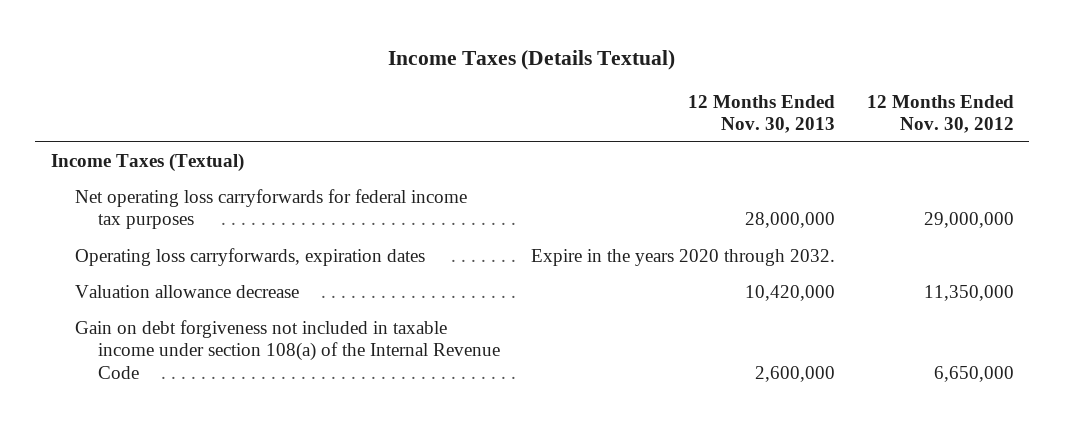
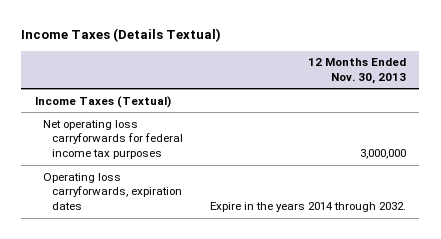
- | 12 Months Ended Nov. 30, 2013 | 12 Months Ended Nov. 30, 2012
+ | 12 Months Ended Nov. 30, 2013
- Net operating loss carryforwards for federal income tax purposes | 28,000,000 | 29,000,000
- Operating loss carryforwards, expiration dates | Expire in the years 2020 through 2032. |
- Valuation allowance decrease | 10,420,000 | 11,350,000
- Gain on debt forgiveness not included in taxable income under section 108(a) of the Internal Revenue Code | 2,600,000 | 6,650,000
+ Net operating loss carryforwards for federal income tax purposes | 3,000,000
+ Operating loss carryforwards, expiration dates | Expire in the years 2014 through 2032.

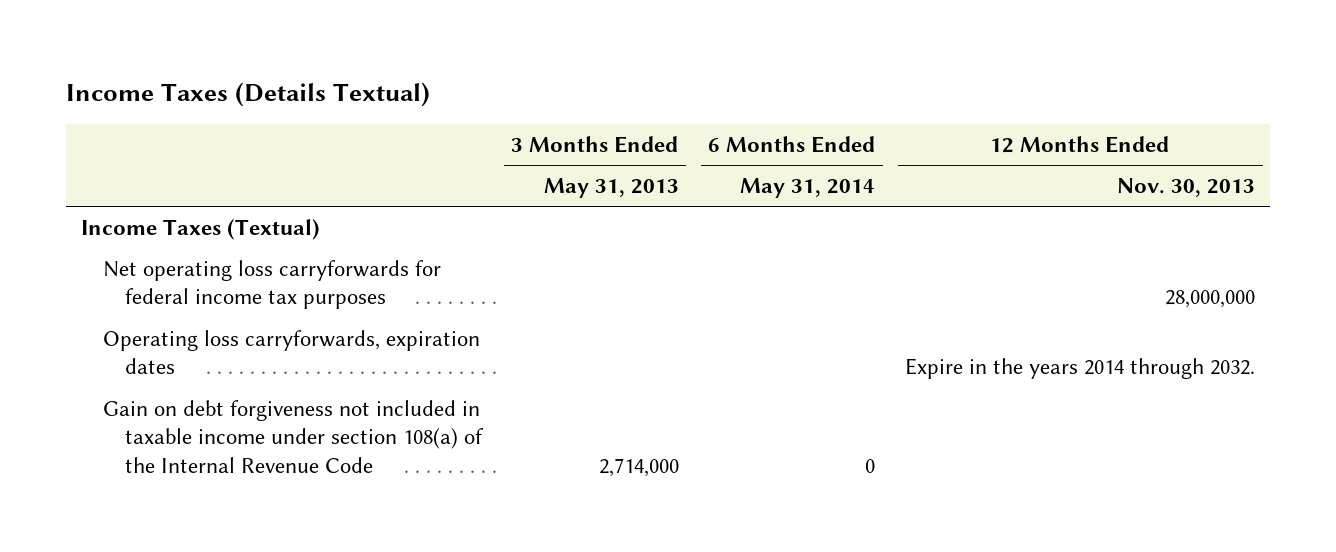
- | 12 Months Ended Nov. 30, 2013
+ | 3 Months Ended May 31, 2013 | 6 Months Ended May 31, 2014 | 12 Months Ended Nov. 30, 2013
- Net operating loss carryforwards for federal income tax purposes | 3,000,000
+ Net operating loss carryforwards for federal income tax purposes | | | 28,000,000
+ Gain on debt forgiveness not included in taxable income under section 108(a) of the Internal Revenue Code | 2,714,000 | 0 |

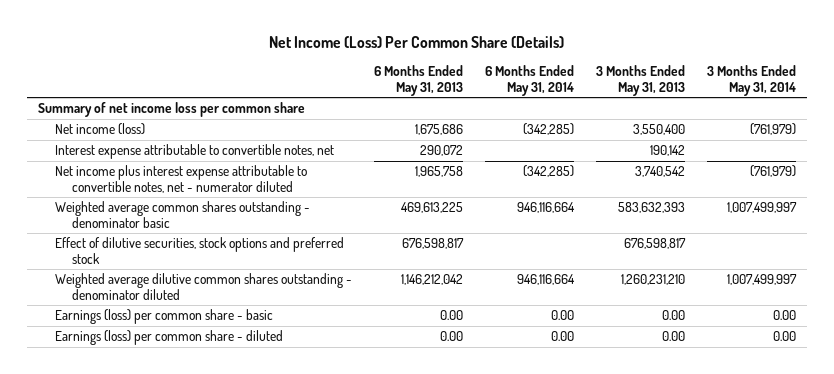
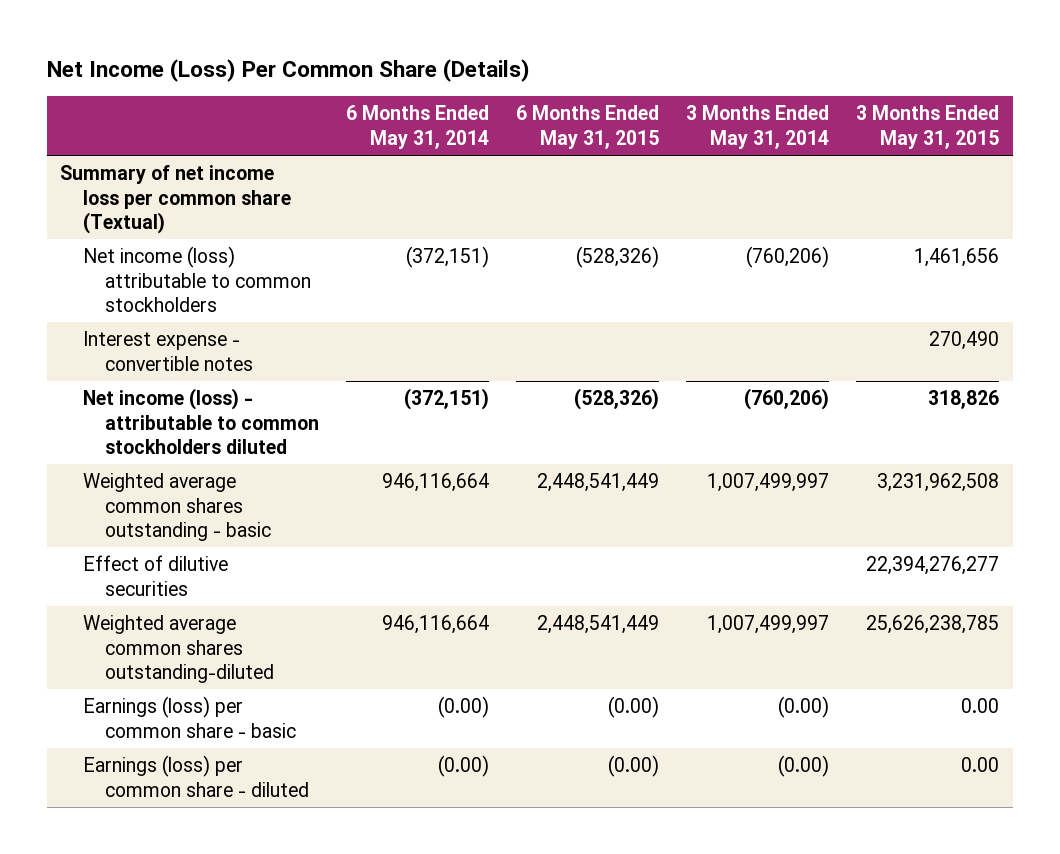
- | 6 Months Ended May 31, 2013 | 6 Months Ended May 31, 2014 | 3 Months Ended May 31, 2013 | 3 Months Ended May 31, 2014
+ | 6 Months Ended May 31, 2014 | 6 Months Ended May 31, 2015 | 3 Months Ended May 31, 2014 | 3 Months Ended May 31, 2015
- Summary of net income loss per common share
- Net income (loss) | 1,675,686 | (342,285) | 3,550,400 | (761,979)
- Interest expense attributable to convertible notes, net | 290,072 | | 190,142 |
- Net income plus interest expense attributable to convertible notes, net - numerator diluted | 1,965,758 | (342,285) | 3,740,542 | (761,979)
- Weighted average common shares outstanding - denominator basic | 469,613,225 | 946,116,664 | 583,632,393 | 1,007,499,997
- Effect of dilutive securities, stock options and preferred stock | 676,598,817 | | 676,598,817 |
- Weighted average dilutive common shares outstanding - denominator diluted | 1,146,212,042 | 946,116,664 | 1,260,231,210 | 1,007,499,997
- Earnings (loss) per common share - basic | 0.00 | 0.00 | 0.00 | 0.00
- Earnings (loss) per common share - diluted | 0.00 | 0.00 | 0.00 | 0.00
+ Summary of net income loss per common share (Textual)
+ Net income (loss) attributable to common stockholders | (372,151) | (528,326) | (760,206) | 1,461,656
+ Interest expense - convertible notes | | | | 270,490
+ Net income (loss) - attributable to common stockholders diluted | (372,151) | (528,326) | (760,206) | 318,826
+ Weighted average common shares outstanding - basic | 946,116,664 | 2,448,541,449 | 1,007,499,997 | 3,231,962,508
+ Effect of dilutive securities | | | | 22,394,276,277
+ Weighted average common shares outstanding-diluted | 946,116,664 | 2,448,541,449 | 1,007,499,997 | 25,626,238,785
+ Earnings (loss) per common share - basic | (0.00) | (0.00) | (0.00) | 0.00
+ Earnings (loss) per common share - diluted | (0.00) | (0.00) | (0.00) | 0.00

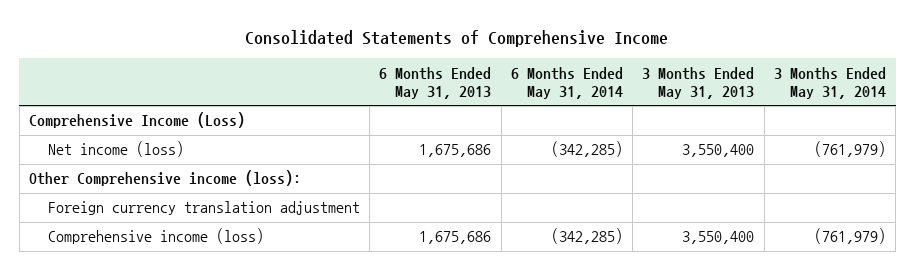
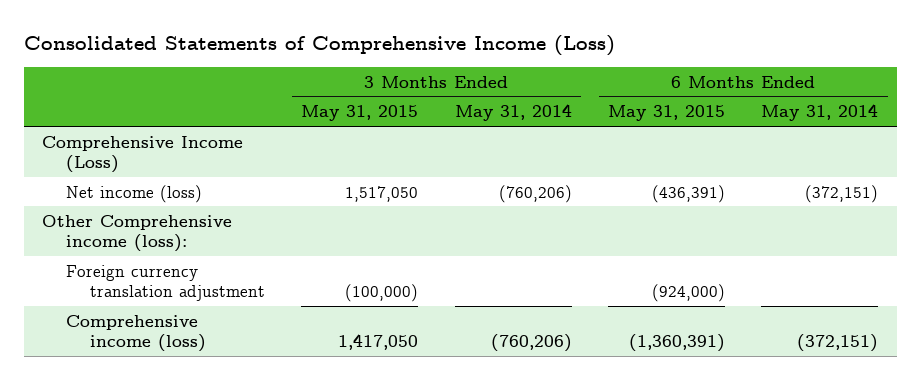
- Consolidated Statements of Comprehensive Income
+ Consolidated Statements of Comprehensive Income (Loss)
- | 6 Months Ended May 31, 2013 | 6 Months Ended May 31, 2014 | 3 Months Ended May 31, 2013 | 3 Months Ended May 31, 2014
+ | 3 Months Ended May 31, 2015 | 3 Months Ended May 31, 2014 | 6 Months Ended May 31, 2015 | 6 Months Ended May 31, 2014
- Net income (loss) | 1,675,686 | (342,285) | 3,550,400 | (761,979)
+ Net income (loss) | 1,517,050 | (760,206) | (436,391) | (372,151)
- Comprehensive income (loss) | 1,675,686 | (342,285) | 3,550,400 | (761,979)
+ Comprehensive income (loss) | 1,417,050 | (760,206) | (1,360,391) | (372,151)

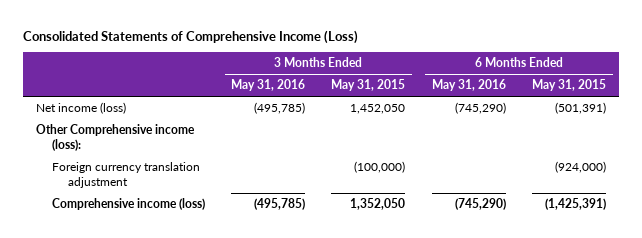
- | 3 Months Ended May 31, 2015 | 3 Months Ended May 31, 2014 | 6 Months Ended May 31, 2015 | 6 Months Ended May 31, 2014
+ | 3 Months Ended May 31, 2016 | 3 Months Ended May 31, 2015 | 6 Months Ended May 31, 2016 | 6 Months Ended May 31, 2015
- Comprehensive Income (Loss)
- Net income (loss) | 1,517,050 | (760,206) | (436,391) | (372,151)
+ Net income (loss) | (495,785) | 1,452,050 | (745,290) | (501,391)
- Comprehensive income (loss) | 1,417,050 | (760,206) | (1,360,391) | (372,151)
+ Comprehensive income (loss) | (495,785) | 1,352,050 | (745,290) | (1,425,391)

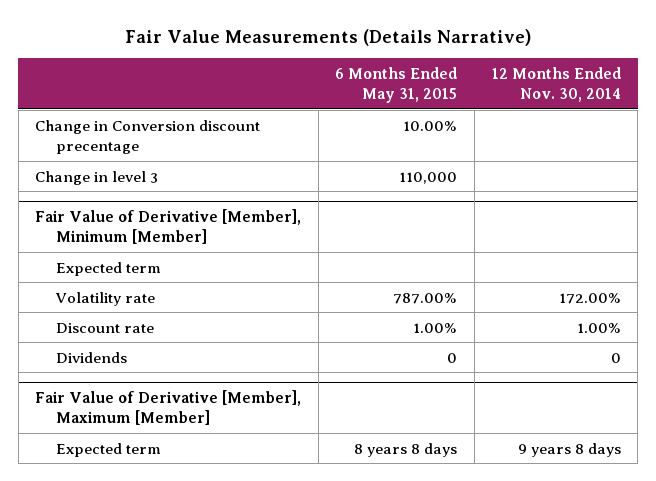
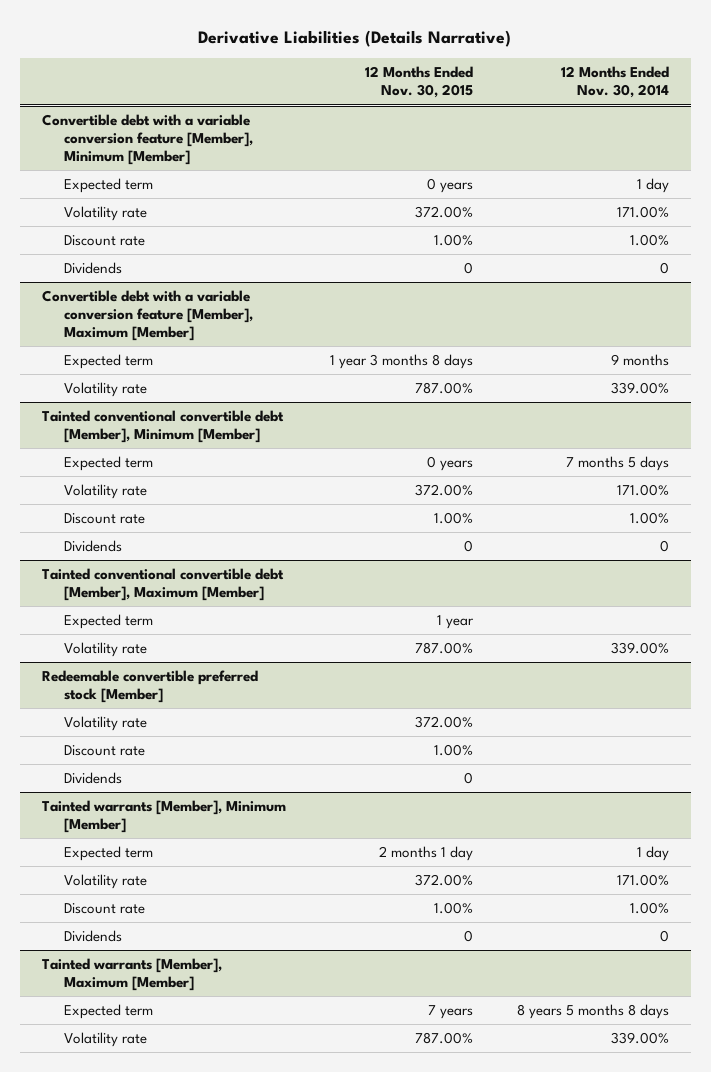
- Fair Value Measurements (Details Narrative)
+ Derivative Liabilities (Details Narrative)
- | 6 Months Ended May 31, 2015 | 12 Months Ended Nov. 30, 2014
+ | 12 Months Ended Nov. 30, 2015 | 12 Months Ended Nov. 30, 2014
- Change in Conversion discount precentage | 10.00% |
- Change in level 3 | 110,000 |
- Fair Value of Derivative [Member], Minimum [Member]
+ Convertible debt with a variable conversion feature [Member], Minimum [Member]
+ Expected term | 0 years | 1 day
+ Volatility rate | 372.00% | 171.00%
+ Discount rate | 1.00% | 1.00%
+ Dividends | 0 | 0
+ Convertible debt with a variable conversion feature [Member], Maximum [Member]
+ Expected term | 1 year 3 months 8 days | 9 months
+ Volatility rate | 787.00% | 339.00%
+ Tainted conventional convertible debt [Member], Minimum [Member]
+ Expected term | 0 years | 7 months 5 days
+ Volatility rate | 372.00% | 171.00%
+ Discount rate | 1.00% | 1.00%
+ Dividends | 0 | 0
+ Tainted conventional convertible debt [Member], Maximum [Member]
- Volatility rate | 787.00% | 172.00%
+ Volatility rate | 787.00% | 339.00%
+ Redeemable convertible preferred stock [Member]
+ Volatility rate | 372.00% |
+ Discount rate | 1.00% |
+ Dividends | 0 |
+ Tainted warrants [Member], Minimum [Member]
+ Expected term | 2 months 1 day | 1 day
+ Volatility rate | 372.00% | 171.00%
- Fair Value of Derivative [Member], Maximum [Member]
- Expected term | 8 years 8 days | 9 years 8 days
+ Tainted warrants [Member], Maximum [Member]
+ Expected term | 7 years | 8 years 5 months 8 days
+ Volatility rate | 787.00% | 339.00%

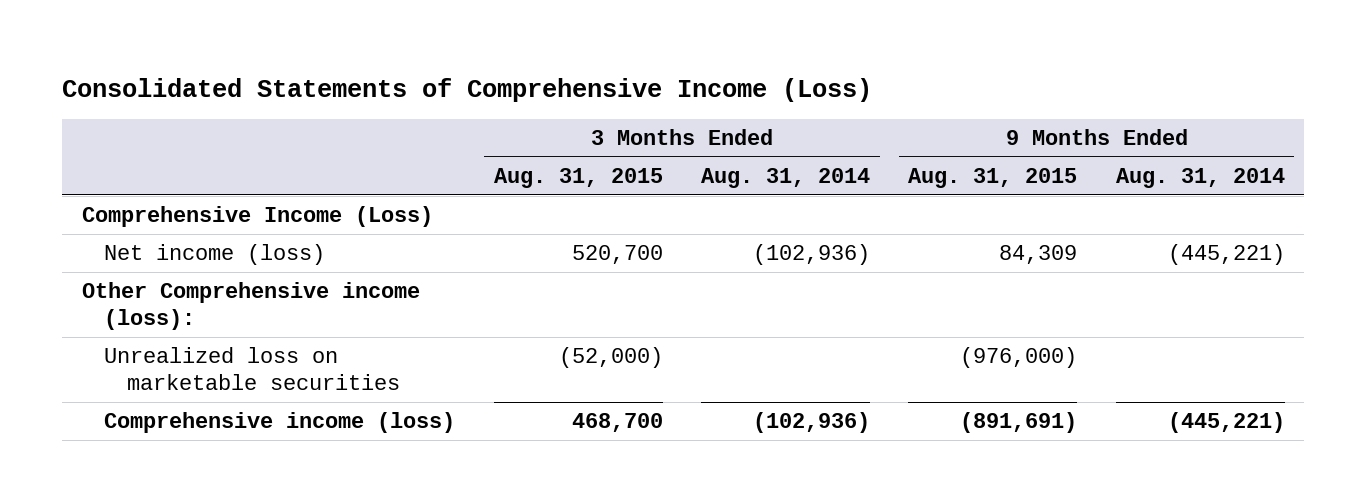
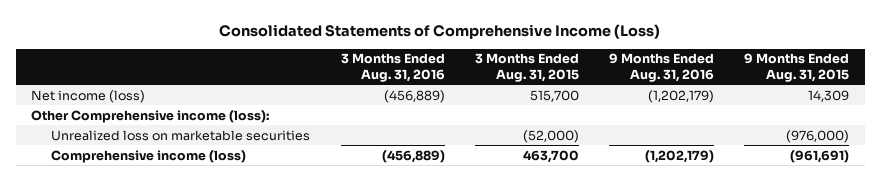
- | 3 Months Ended Aug. 31, 2015 | 3 Months Ended Aug. 31, 2014 | 9 Months Ended Aug. 31, 2015 | 9 Months Ended Aug. 31, 2014
+ | 3 Months Ended Aug. 31, 2016 | 3 Months Ended Aug. 31, 2015 | 9 Months Ended Aug. 31, 2016 | 9 Months Ended Aug. 31, 2015
- Comprehensive Income (Loss)
- Net income (loss) | 520,700 | (102,936) | 84,309 | (445,221)
+ Net income (loss) | (456,889) | 515,700 | (1,202,179) | 14,309
- Comprehensive income (loss) | 468,700 | (102,936) | (891,691) | (445,221)
+ Comprehensive income (loss) | (456,889) | 463,700 | (1,202,179) | (961,691)

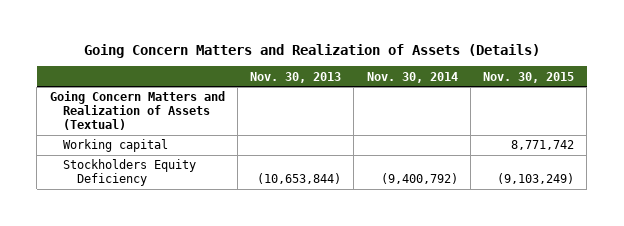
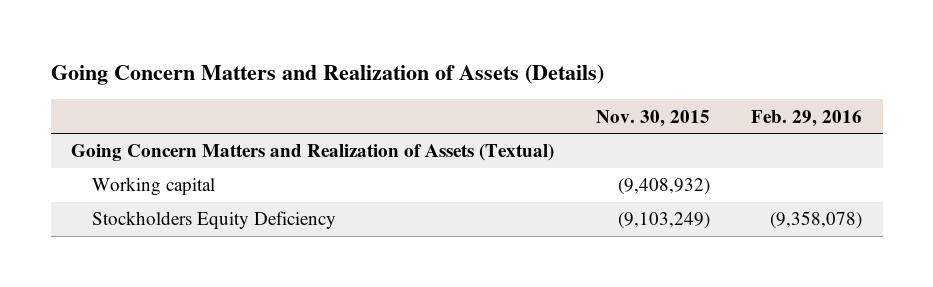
- | Nov. 30, 2013 | Nov. 30, 2014 | Nov. 30, 2015
+ | Nov. 30, 2015 | Feb. 29, 2016
- Working capital | | | 8,771,742
+ Working capital | (9,408,932) |

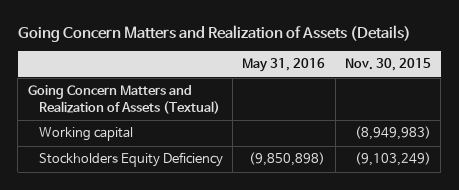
- | Nov. 30, 2015 | Feb. 29, 2016
+ | May 31, 2016 | Nov. 30, 2015
- Working capital | (9,408,932) |
+ Working capital | | (8,949,983)

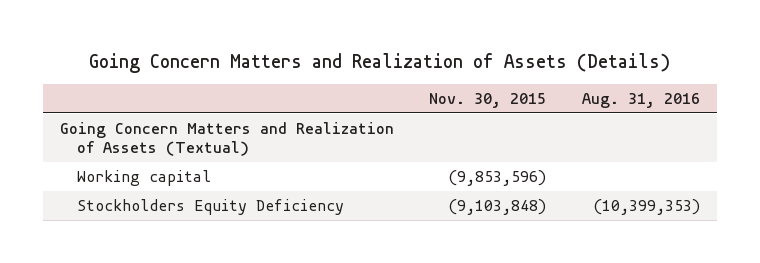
- | May 31, 2016 | Nov. 30, 2015
+ | Nov. 30, 2015 | Aug. 31, 2016
- Working capital | | (8,949,983)
- Stockholders Equity Deficiency | (9,850,898) | (9,103,249)
+ Working capital | (9,853,596) |
+ Stockholders Equity Deficiency | (9,103,848) | (10,399,353)

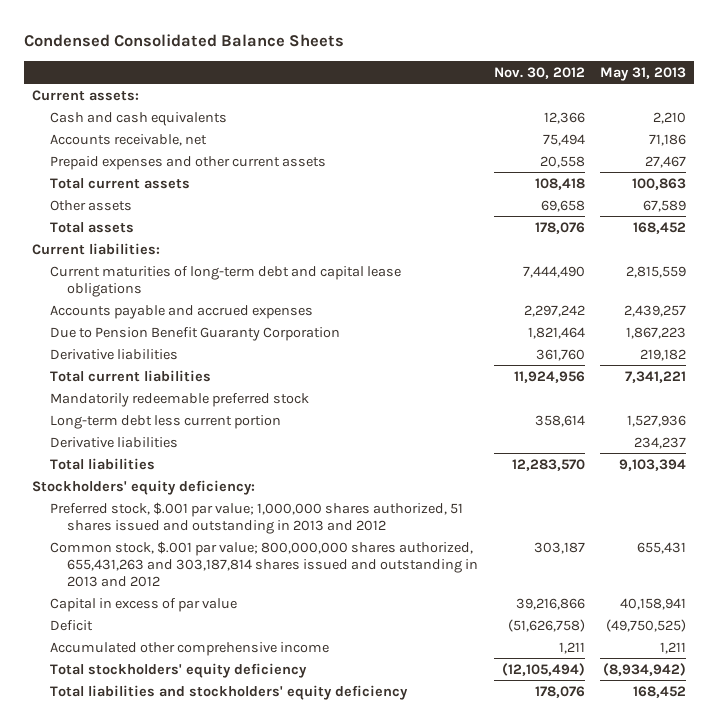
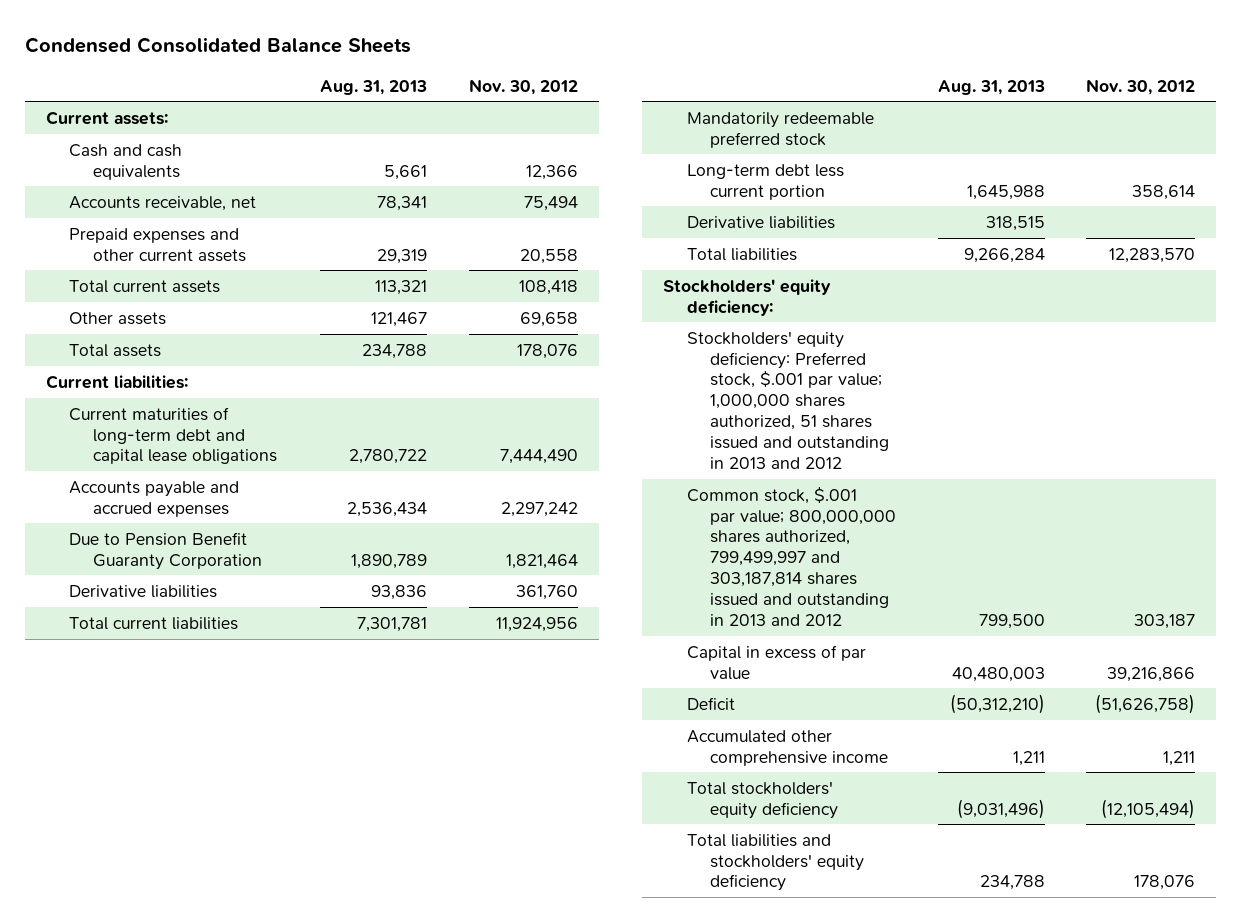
- | Nov. 30, 2012 | May 31, 2013
+ | Aug. 31, 2013 | Nov. 30, 2012
- Preferred stock, $.001 par value; 1,000,000 shares authorized, 51 shares issued and outstanding in 2013 and 2012
- Common stock, $.001 par value; 800,000,000 shares authorized, 655,431,263 and 303,187,814 shares issued and outstanding in 2013 and 2012 | 303,187 | 655,431
+ Stockholders' equity deficiency: Preferred stock, $.001 par value; 1,000,000 shares authorized, 51 shares issued and outstanding in 2013 and 2012
+ Common stock, $.001 par value; 800,000,000 shares authorized, 799,499,997 and 303,187,814 shares issued and outstanding in 2013 and 2012 | 799,500 | 303,187

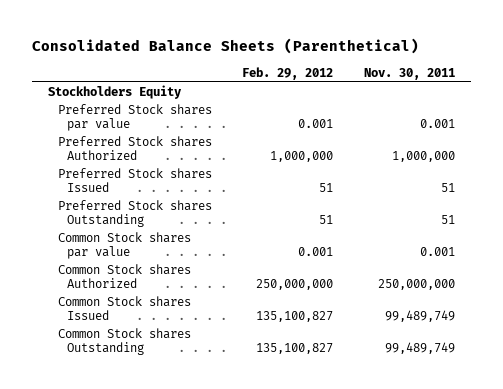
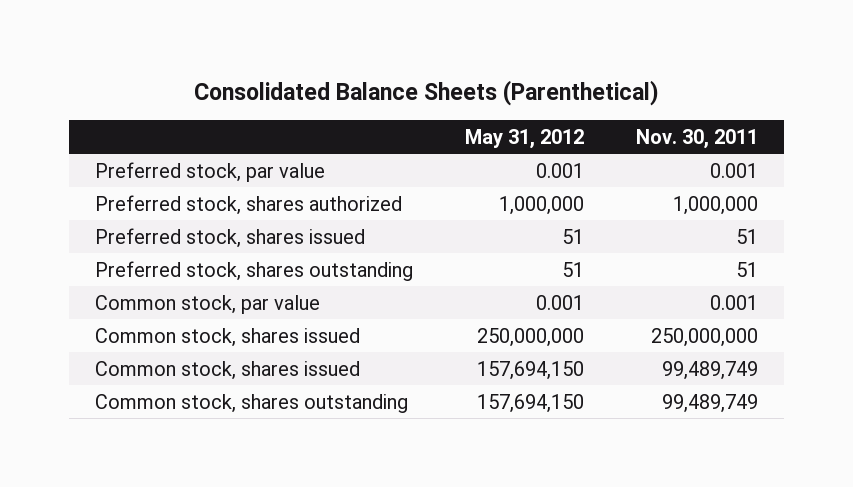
- | Feb. 29, 2012 | Nov. 30, 2011
+ | May 31, 2012 | Nov. 30, 2011
- Stockholders Equity
- Preferred Stock shares par value | 0.001 | 0.001
- Preferred Stock shares Authorized | 1,000,000 | 1,000,000
- Preferred Stock shares Issued | 51 | 51
- Preferred Stock shares Outstanding | 51 | 51
- Common Stock shares par value | 0.001 | 0.001
- Common Stock shares Authorized | 250,000,000 | 250,000,000
- Common Stock shares Issued | 135,100,827 | 99,489,749
- Common Stock shares Outstanding | 135,100,827 | 99,489,749
+ Preferred stock, par value | 0.001 | 0.001
+ Preferred stock, shares authorized | 1,000,000 | 1,000,000
+ Preferred stock, shares issued | 51 | 51
+ Preferred stock, shares outstanding | 51 | 51
+ Common stock, par value | 0.001 | 0.001
+ Common stock, shares issued | 250,000,000 | 250,000,000
+ Common stock, shares issued | 157,694,150 | 99,489,749
+ Common stock, shares outstanding | 157,694,150 | 99,489,749

